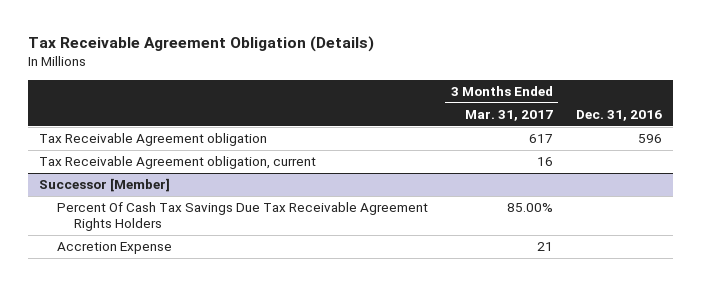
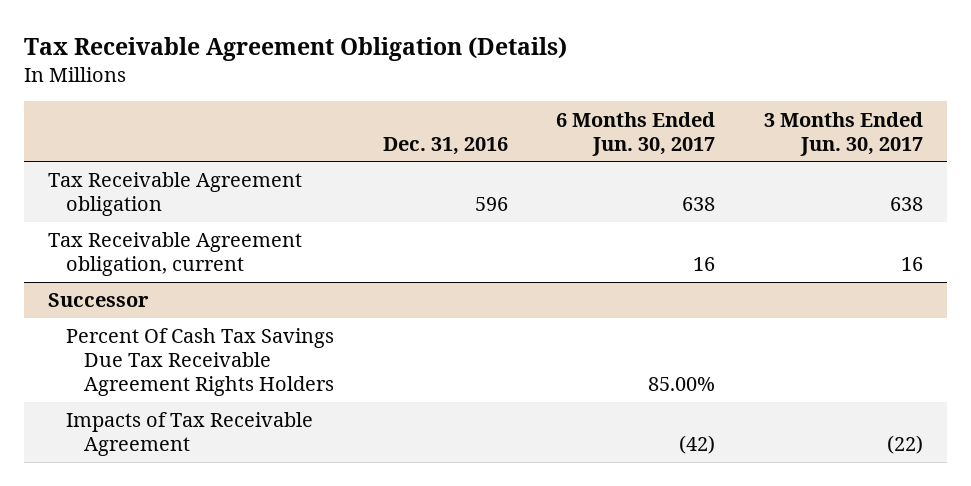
- | 3 Months Ended Mar. 31, 2017 | Dec. 31, 2016
+ | Dec. 31, 2016 | 6 Months Ended Jun. 30, 2017 | 3 Months Ended Jun. 30, 2017
- Successor [Member]
+ Successor
- Accretion Expense | 21 |
+ Impacts of Tax Receivable Agreement | | (42) | (22)

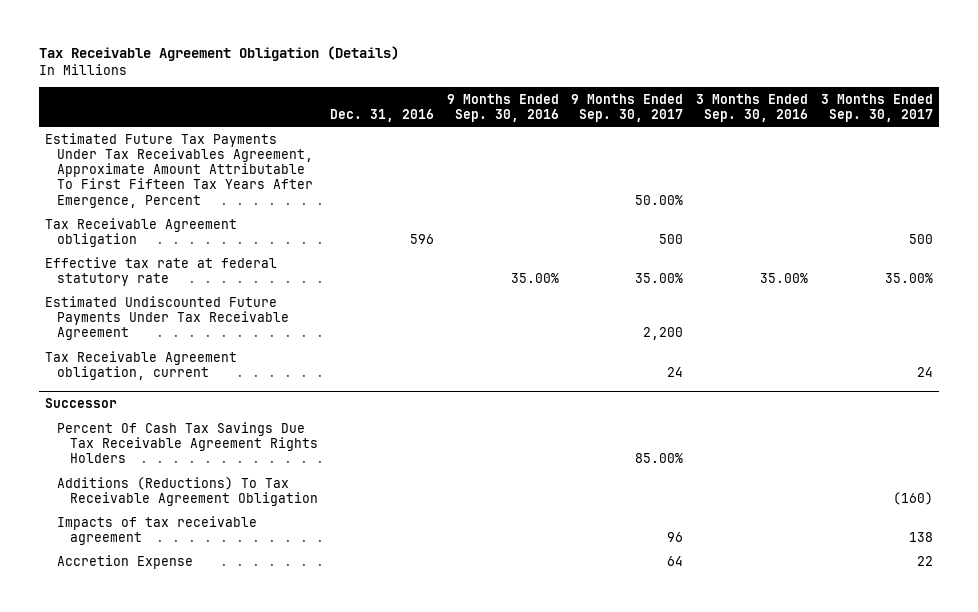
- | Dec. 31, 2016 | 6 Months Ended Jun. 30, 2017 | 3 Months Ended Jun. 30, 2017
+ | Dec. 31, 2016 | 9 Months Ended Sep. 30, 2016 | 9 Months Ended Sep. 30, 2017 | 3 Months Ended Sep. 30, 2016 | 3 Months Ended Sep. 30, 2017
+ Estimated Future Tax Payments Under Tax Receivables Agreement, Approximate Amount Attributable To First Fifteen Tax Years After Emergence, Percent | | | 50.00% | |
+ Effective tax rate at federal statutory rate | | 35.00% | 35.00% | 35.00% | 35.00%
+ Estimated Undiscounted Future Payments Under Tax Receivable Agreement | | | 2,200 | |
@ Successor
- Impacts of Tax Receivable Agreement | | (42) | (22)
+ Additions (Reductions) To Tax Receivable Agreement Obligation | | | | | (160)
+ Impacts of tax receivable agreement | | | 96 | | 138
+ Accretion Expense | | | 64 | | 22

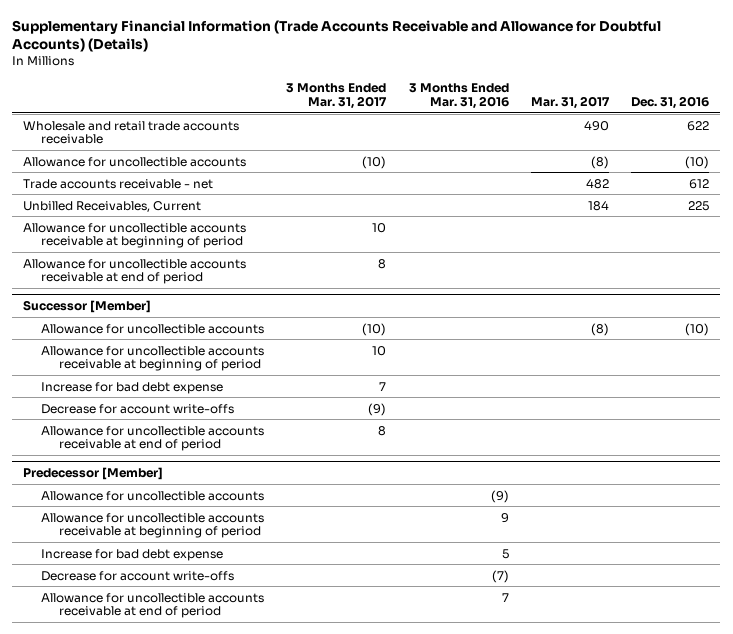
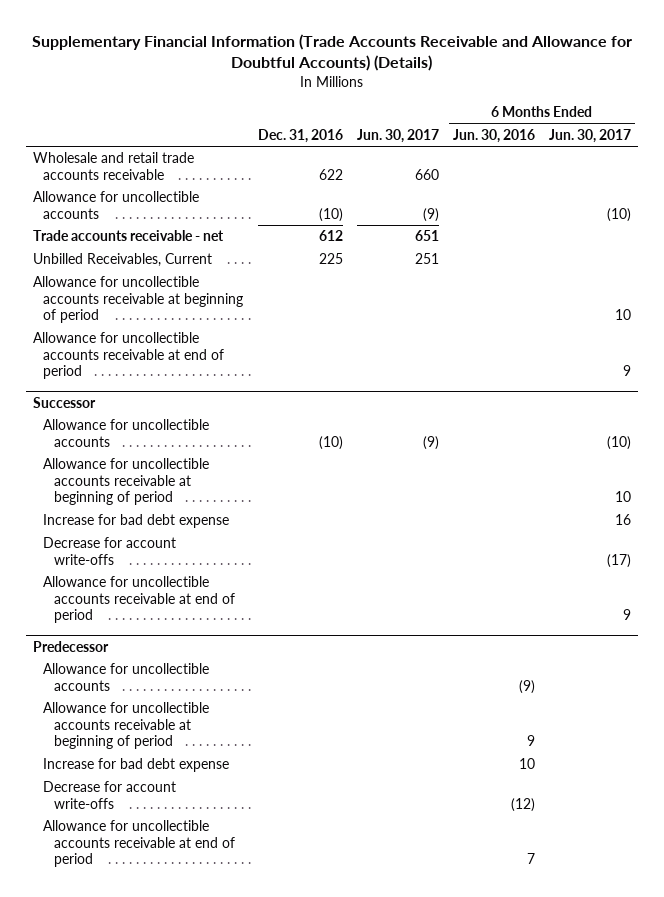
- | 3 Months Ended Mar. 31, 2017 | 3 Months Ended Mar. 31, 2016 | Mar. 31, 2017 | Dec. 31, 2016
+ | Dec. 31, 2016 | Jun. 30, 2017 | 6 Months Ended Jun. 30, 2016 | 6 Months Ended Jun. 30, 2017
- Successor [Member]
+ Successor
- Predecessor [Member]
+ Predecessor

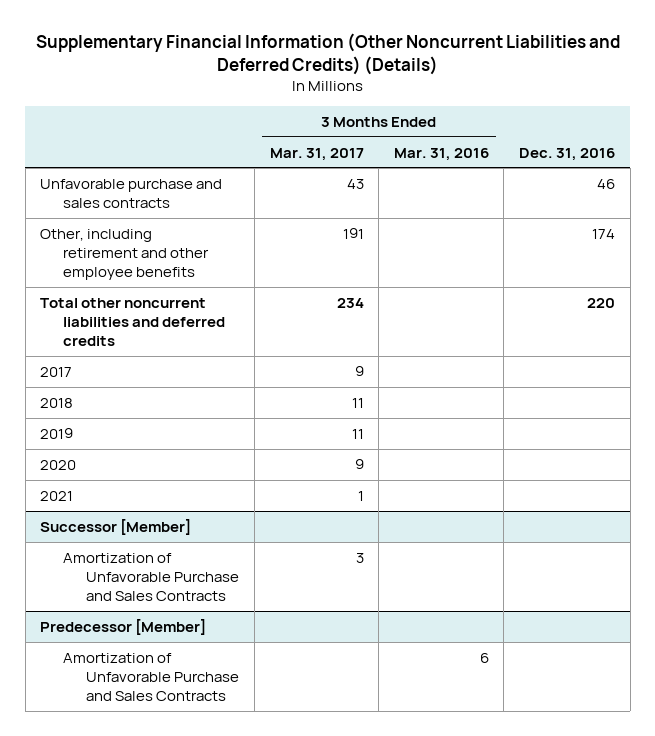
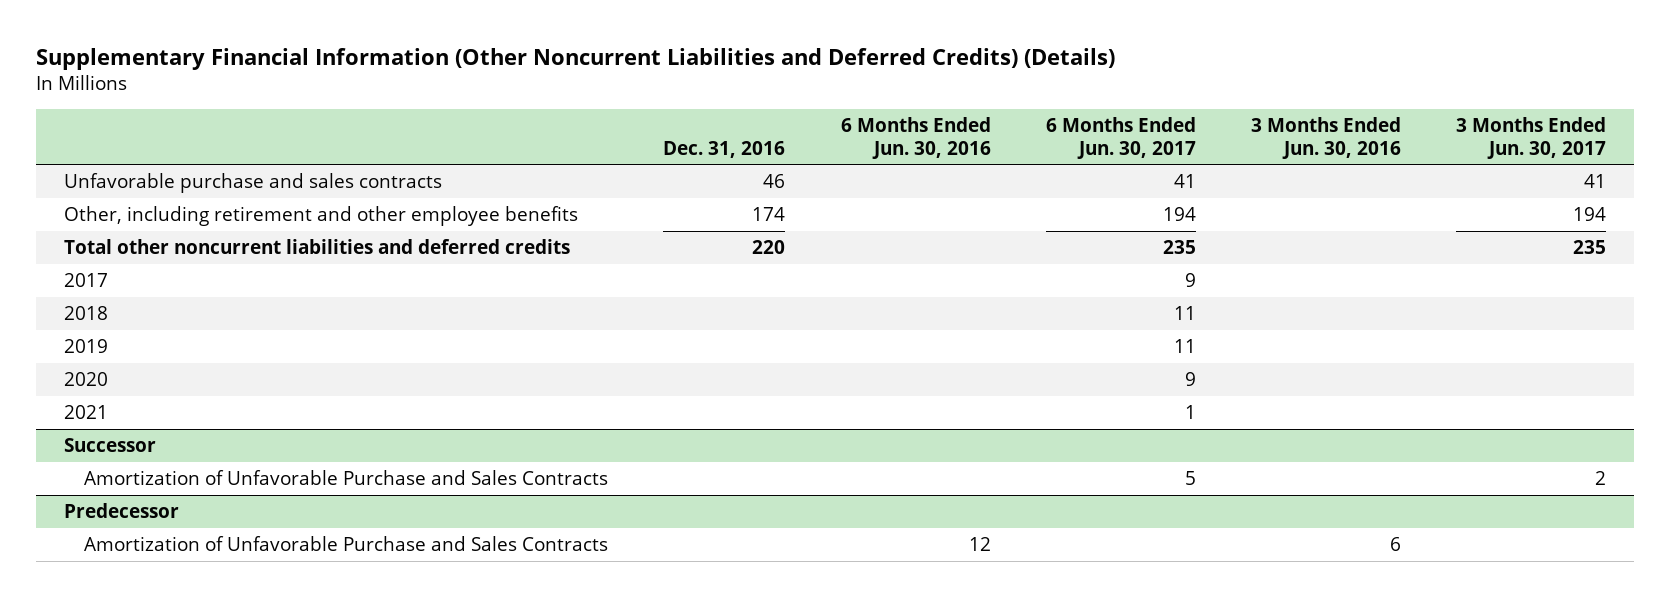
- | 3 Months Ended Mar. 31, 2017 | 3 Months Ended Mar. 31, 2016 | Dec. 31, 2016
+ | Dec. 31, 2016 | 6 Months Ended Jun. 30, 2016 | 6 Months Ended Jun. 30, 2017 | 3 Months Ended Jun. 30, 2016 | 3 Months Ended Jun. 30, 2017
- Successor [Member]
+ Successor
- Predecessor [Member]
+ Predecessor

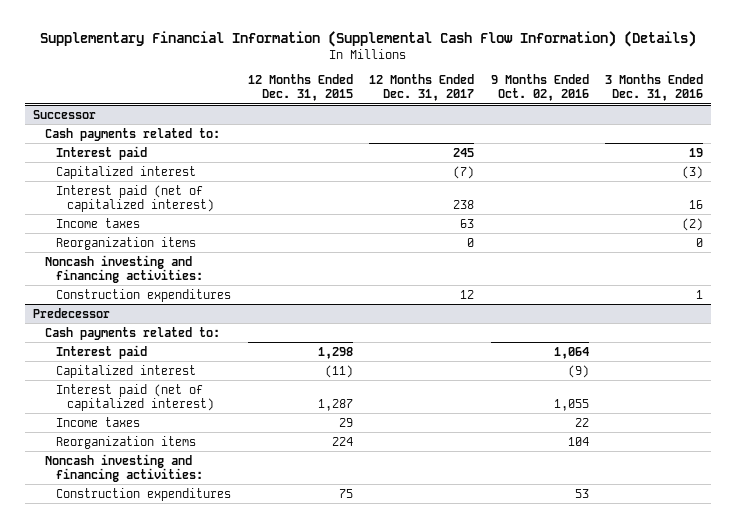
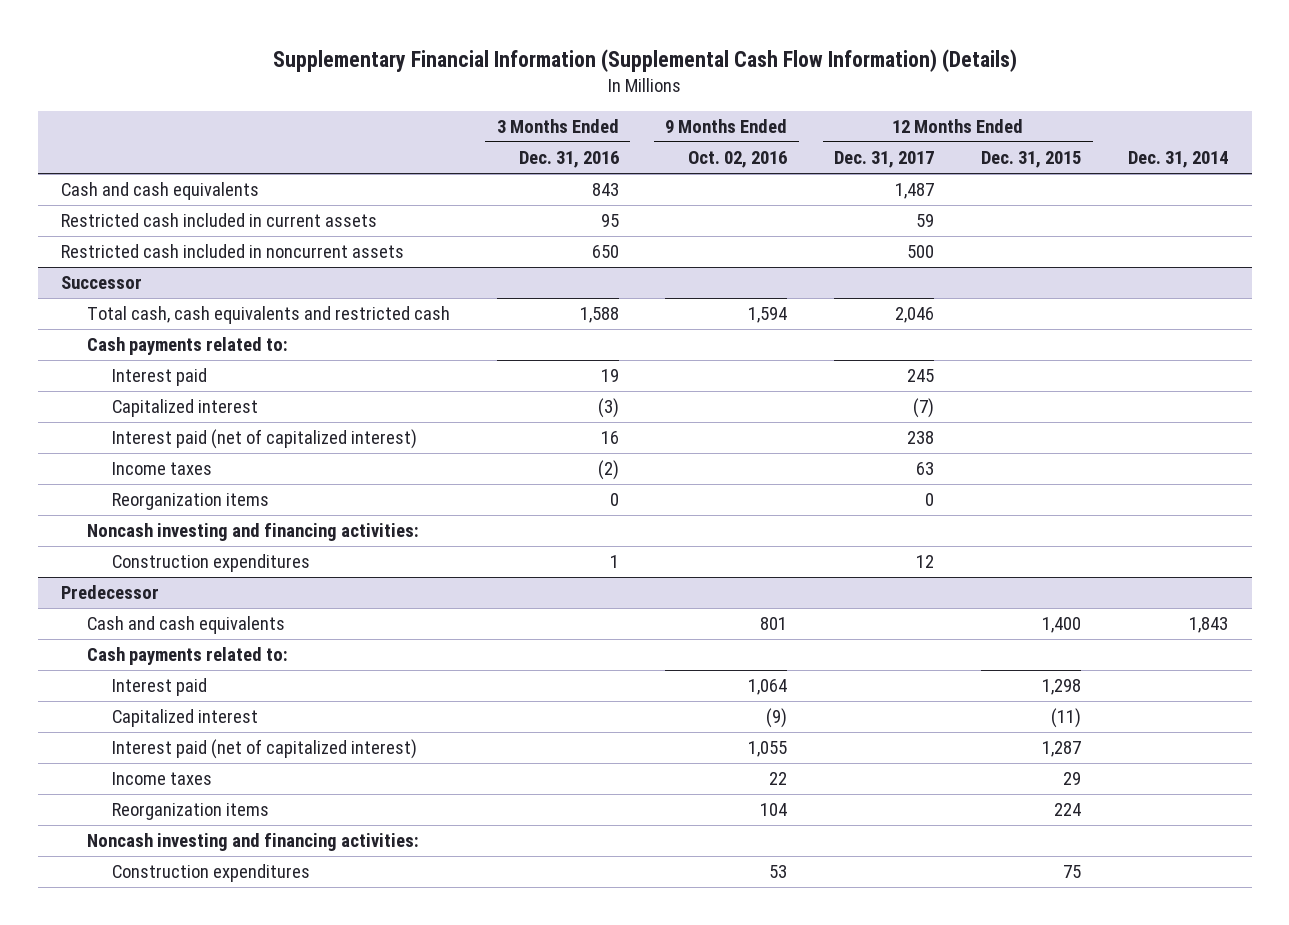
- | 12 Months Ended Dec. 31, 2015 | 12 Months Ended Dec. 31, 2017 | 9 Months Ended Oct. 02, 2016 | 3 Months Ended Dec. 31, 2016
+ | 3 Months Ended Dec. 31, 2016 | 9 Months Ended Oct. 02, 2016 | 12 Months Ended Dec. 31, 2017 | 12 Months Ended Dec. 31, 2015 | Dec. 31, 2014
+ Cash and cash equivalents | 843 | | 1,487 | |
+ Restricted cash included in current assets | 95 | | 59 | |
+ Restricted cash included in noncurrent assets | 650 | | 500 | |
@ Successor
+ Total cash, cash equivalents and restricted cash | 1,588 | 1,594 | 2,046 | |
@ Predecessor
+ Cash and cash equivalents | | 801 | | 1,400 | 1,843

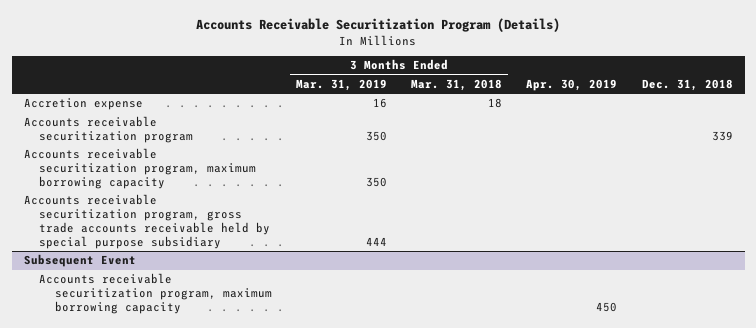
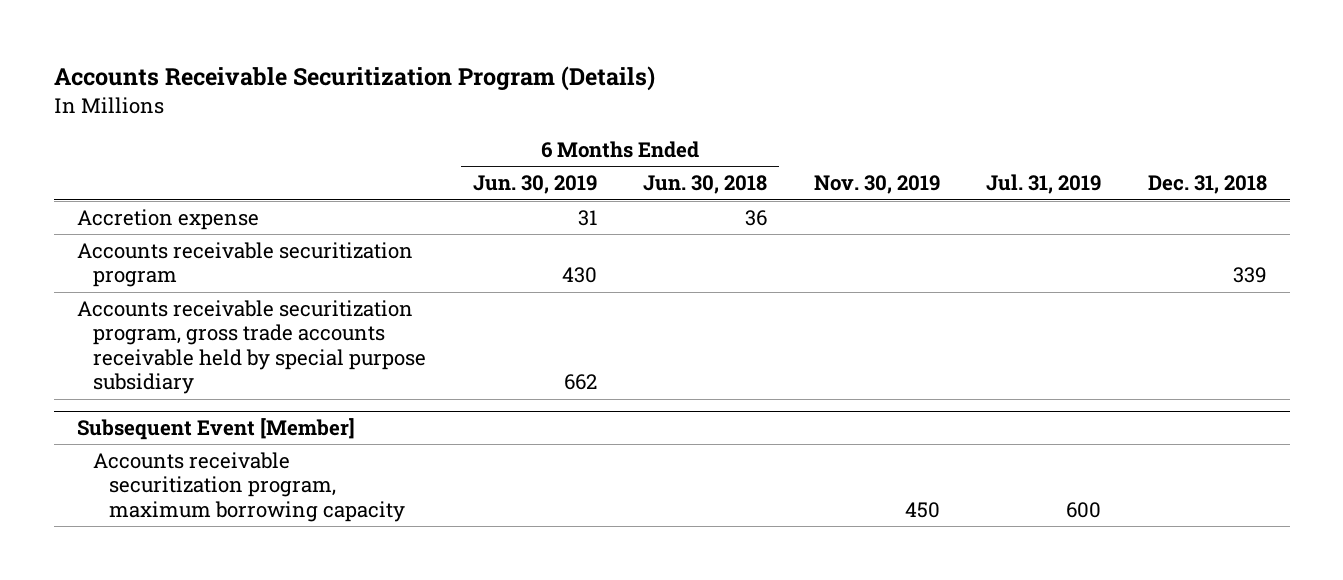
- | 3 Months Ended Mar. 31, 2019 | 3 Months Ended Mar. 31, 2018 | Apr. 30, 2019 | Dec. 31, 2018
+ | 6 Months Ended Jun. 30, 2019 | 6 Months Ended Jun. 30, 2018 | Nov. 30, 2019 | Jul. 31, 2019 | Dec. 31, 2018
- Accounts receivable securitization program, maximum borrowing capacity | 350 | | |
- Subsequent Event
+ Subsequent Event [Member]

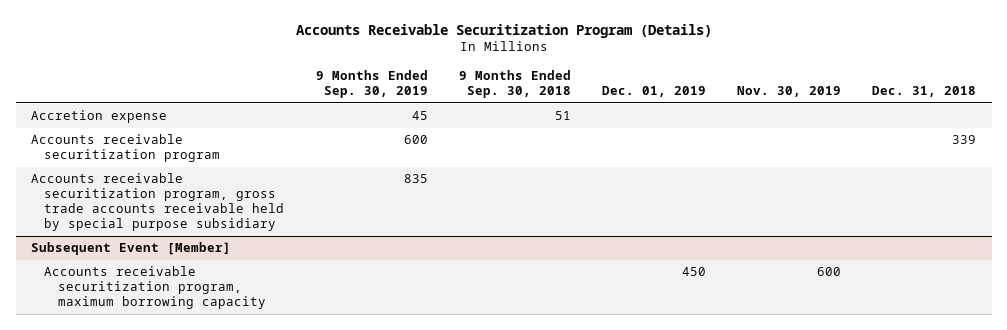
- | 6 Months Ended Jun. 30, 2019 | 6 Months Ended Jun. 30, 2018 | Nov. 30, 2019 | Jul. 31, 2019 | Dec. 31, 2018
+ | 9 Months Ended Sep. 30, 2019 | 9 Months Ended Sep. 30, 2018 | Dec. 01, 2019 | Nov. 30, 2019 | Dec. 31, 2018
@ Subsequent Event [Member]
- Accounts receivable securitization program, maximum borrowing capacity | | | 450 | 600 |
+ Accounts receivable securitization program, maximum borrowing capacity | | | 450 | 600 |

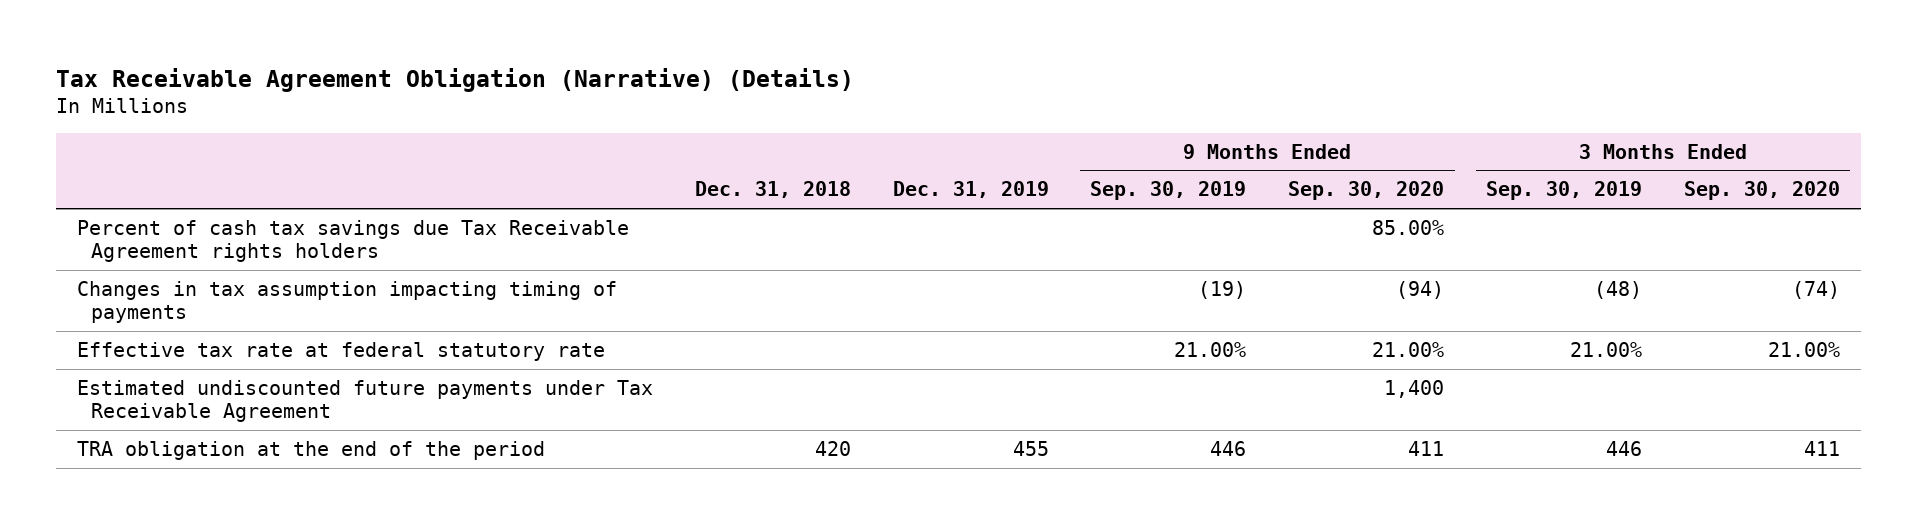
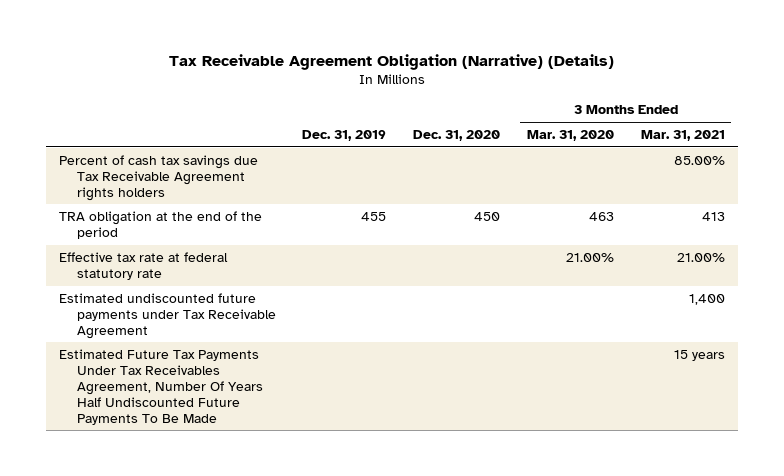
- | Dec. 31, 2018 | Dec. 31, 2019 | 9 Months Ended Sep. 30, 2019 | 9 Months Ended Sep. 30, 2020 | 3 Months Ended Sep. 30, 2019 | 3 Months Ended Sep. 30, 2020
+ | Dec. 31, 2019 | Dec. 31, 2020 | 3 Months Ended Mar. 31, 2020 | 3 Months Ended Mar. 31, 2021
- Changes in tax assumption impacting timing of payments | | | (19) | (94) | (48) | (74)
moved up: TRA obligation at the end of the period | 455 | 450 | 463 | 413
+ Estimated Future Tax Payments Under Tax Receivables Agreement, Number Of Years Half Undiscounted Future Payments To Be Made | | | | 15 years

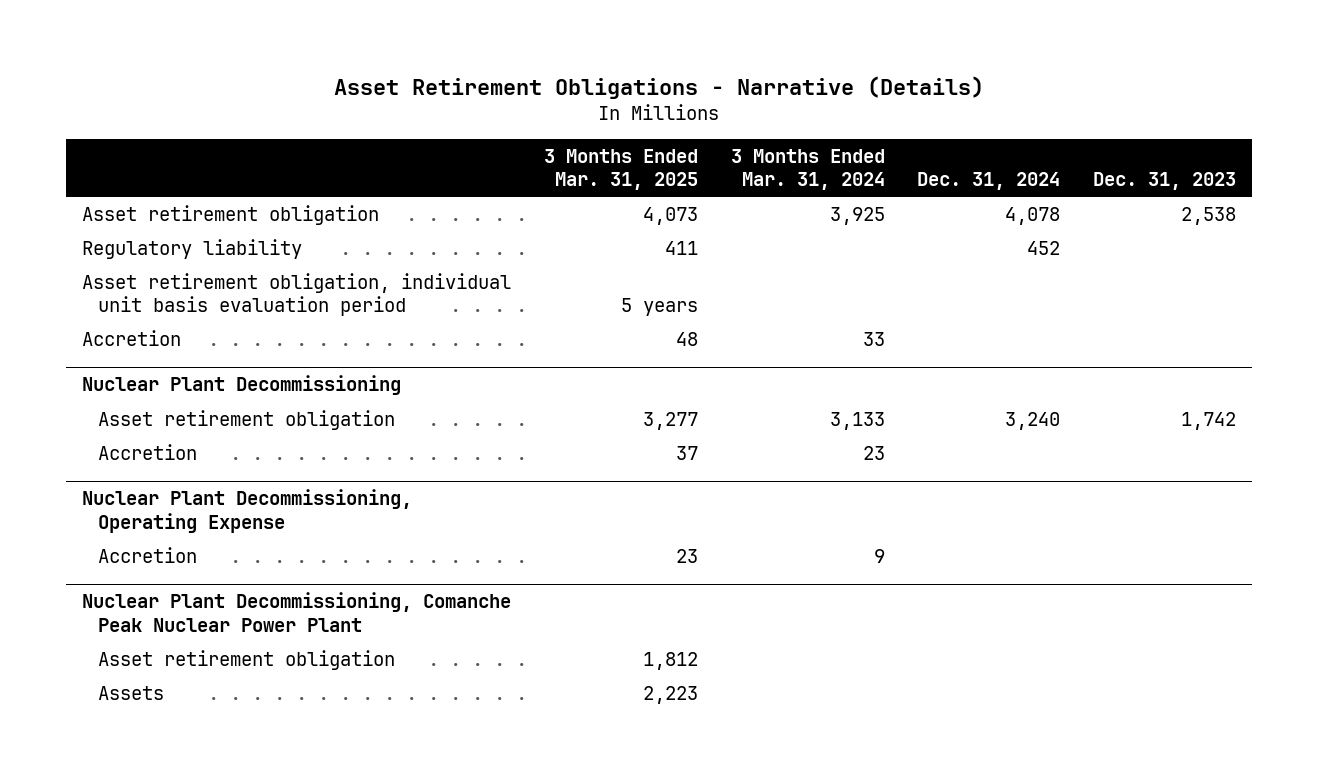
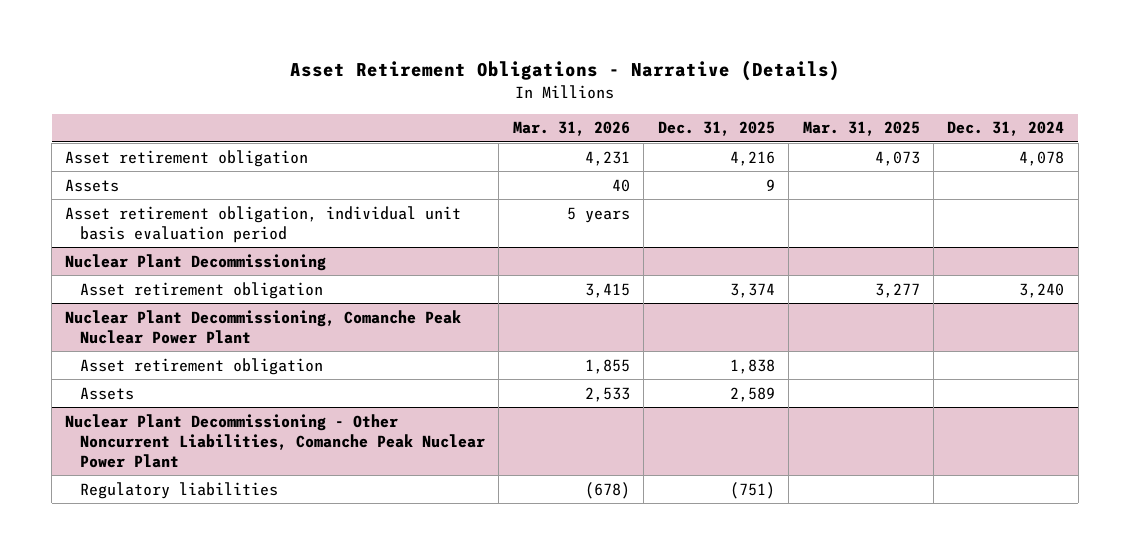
- | 3 Months Ended Mar. 31, 2025 | 3 Months Ended Mar. 31, 2024 | Dec. 31, 2024 | Dec. 31, 2023
+ | Mar. 31, 2026 | Dec. 31, 2025 | Mar. 31, 2025 | Dec. 31, 2024
- Regulatory liability | 411 | | 452 |
+ Assets | 40 | 9 | |
- Accretion | 48 | 33 | |
@ Nuclear Plant Decommissioning
- Accretion | 37 | 23 | |
- Nuclear Plant Decommissioning, Operating Expense
- Accretion | 23 | 9 | |
+ Nuclear Plant Decommissioning - Other Noncurrent Liabilities, Comanche Peak Nuclear Power Plant
+ Regulatory liabilities | (678) | (751) | |

